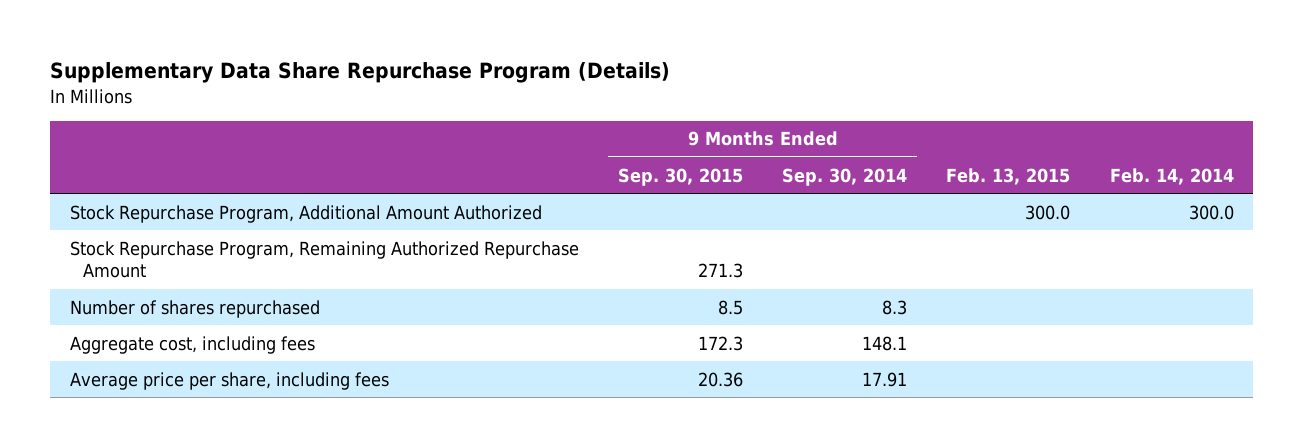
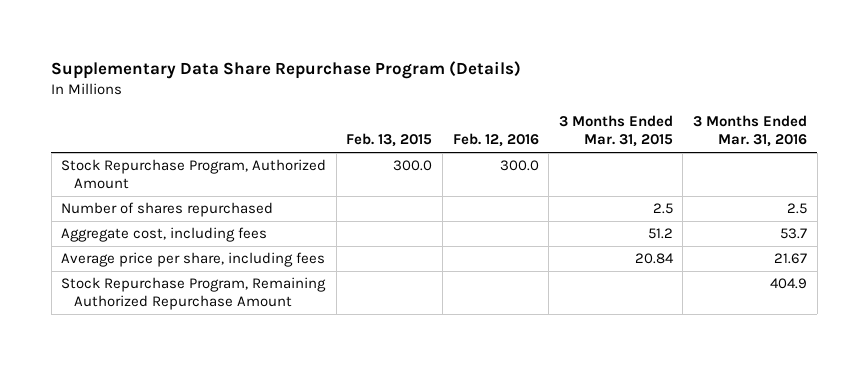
- | 9 Months Ended Sep. 30, 2015 | 9 Months Ended Sep. 30, 2014 | Feb. 13, 2015 | Feb. 14, 2014
+ | Feb. 13, 2015 | Feb. 12, 2016 | 3 Months Ended Mar. 31, 2015 | 3 Months Ended Mar. 31, 2016
- Stock Repurchase Program, Additional Amount Authorized | | | 300.0 | 300.0
+ Stock Repurchase Program, Authorized Amount | 300.0 | 300.0 | |
moved down: Stock Repurchase Program, Remaining Authorized Repurchase Amount | | | | 404.9

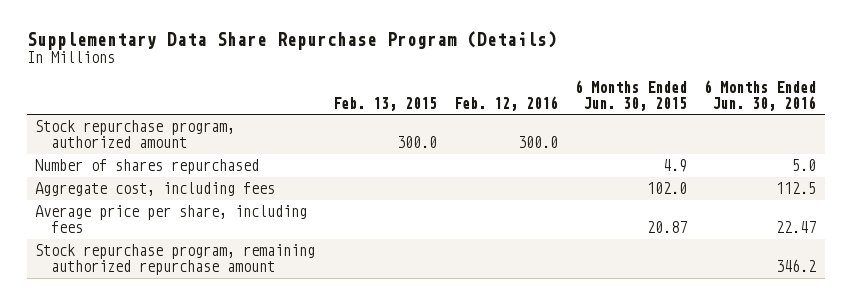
- | Feb. 13, 2015 | Feb. 12, 2016 | 3 Months Ended Mar. 31, 2015 | 3 Months Ended Mar. 31, 2016
+ | Feb. 13, 2015 | Feb. 12, 2016 | 6 Months Ended Jun. 30, 2015 | 6 Months Ended Jun. 30, 2016
- Stock Repurchase Program, Authorized Amount | 300.0 | 300.0 | |
+ Stock repurchase program, authorized amount | 300.0 | 300.0 | |
- Stock Repurchase Program, Remaining Authorized Repurchase Amount | | | | 404.9
+ Stock repurchase program, remaining authorized repurchase amount | | | | 346.2

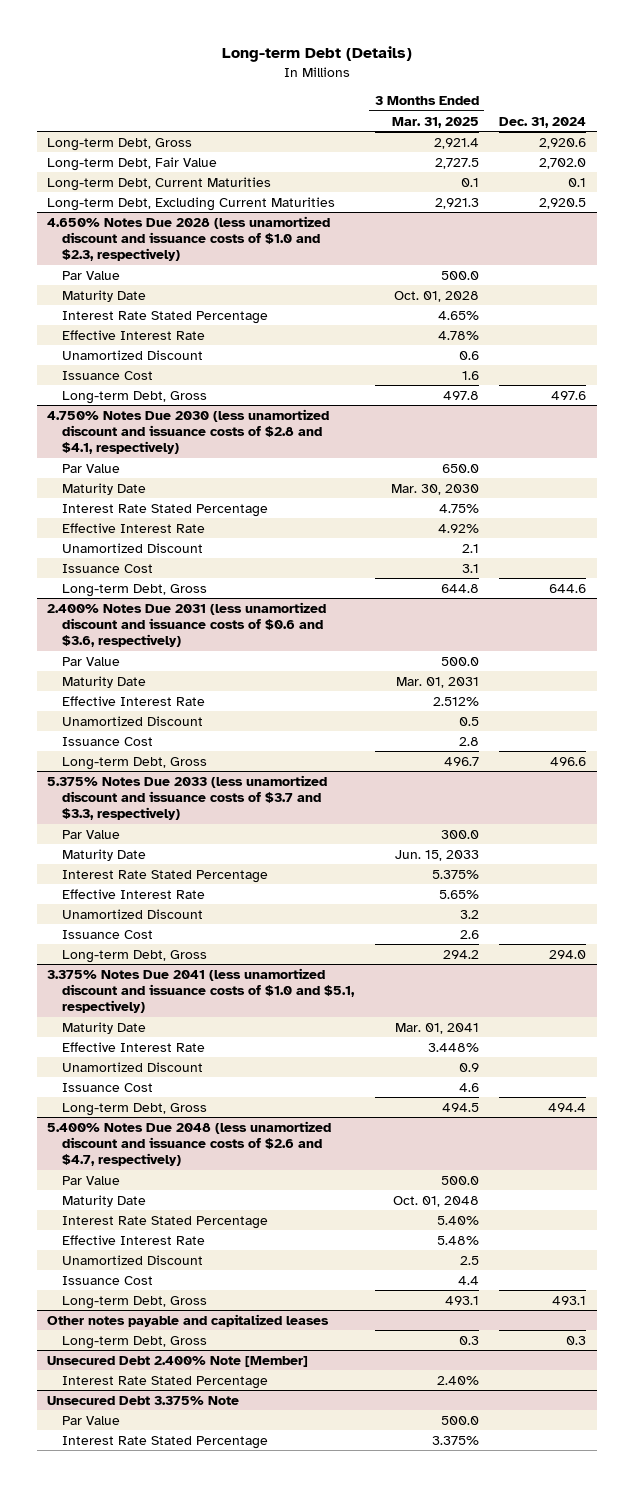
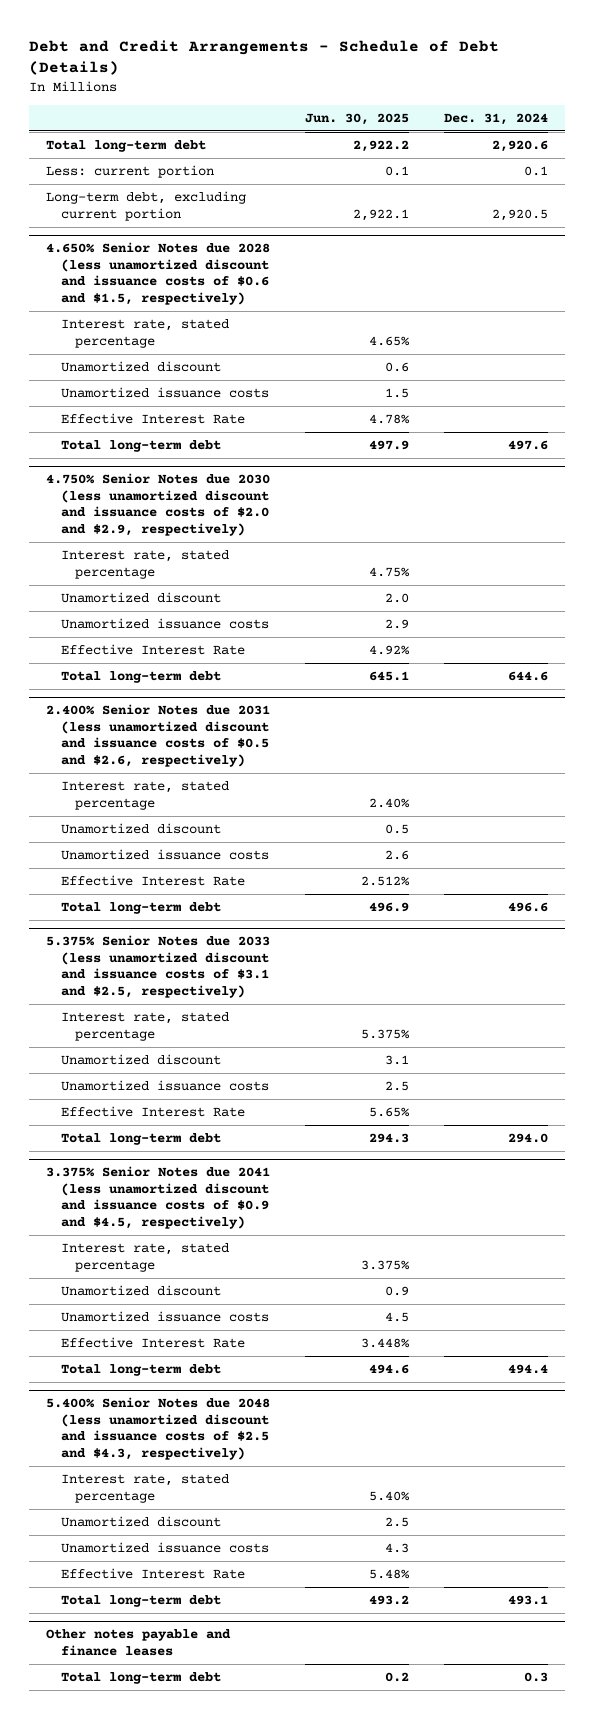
- Long-term Debt (Details)
+ Debt and Credit Arrangements - Schedule of Debt (Details)
- | 3 Months Ended Mar. 31, 2025 | Dec. 31, 2024
+ | Jun. 30, 2025 | Dec. 31, 2024
- Long-term Debt, Gross | 2,921.4 | 2,920.6
- Long-term Debt, Fair Value | 2,727.5 | 2,702.0
- Long-term Debt, Current Maturities | 0.1 | 0.1
- Long-term Debt, Excluding Current Maturities | 2,921.3 | 2,920.5
- 4.650% Notes Due 2028 (less unamortized discount and issuance costs of $1.0 and $2.3, respectively)
- Par Value | 500.0 |
- Maturity Date | Oct. 01, 2028 |
- Interest Rate Stated Percentage | 4.65% |
+ Total long-term debt | 2,922.2 | 2,920.6
+ Less: current portion | 0.1 | 0.1
+ Long-term debt, excluding current portion | 2,922.1 | 2,920.5
+ 4.650% Senior Notes due 2028 (less unamortized discount and issuance costs of $0.6 and $1.5, respectively)
+ Interest rate, stated percentage | 4.65% |
+ Unamortized discount | 0.6 |
+ Unamortized issuance costs | 1.5 |
- Unamortized Discount | 0.6 |
- Issuance Cost | 1.6 |
- Long-term Debt, Gross | 497.8 | 497.6
- 4.750% Notes Due 2030 (less unamortized discount and issuance costs of $2.8 and $4.1, respectively)
- Par Value | 650.0 |
- Maturity Date | Mar. 30, 2030 |
- Interest Rate Stated Percentage | 4.75% |
+ Total long-term debt | 497.9 | 497.6
+ 4.750% Senior Notes due 2030 (less unamortized discount and issuance costs of $2.0 and $2.9, respectively)
+ Interest rate, stated percentage | 4.75% |
+ Unamortized discount | 2.0 |
+ Unamortized issuance costs | 2.9 |
- Unamortized Discount | 2.1 |
- Issuance Cost | 3.1 |
- Long-term Debt, Gross | 644.8 | 644.6
- 2.400% Notes Due 2031 (less unamortized discount and issuance costs of $0.6 and $3.6, respectively)
- Par Value | 500.0 |
- Maturity Date | Mar. 01, 2031 |
+ Total long-term debt | 645.1 | 644.6
+ 2.400% Senior Notes due 2031 (less unamortized discount and issuance costs of $0.5 and $2.6, respectively)
+ Interest rate, stated percentage | 2.40% |
+ Unamortized discount | 0.5 |
+ Unamortized issuance costs | 2.6 |
- Unamortized Discount | 0.5 |
- Issuance Cost | 2.8 |
- Long-term Debt, Gross | 496.7 | 496.6
- 5.375% Notes Due 2033 (less unamortized discount and issuance costs of $3.7 and $3.3, respectively)
- Par Value | 300.0 |
- Maturity Date | Jun. 15, 2033 |
- Interest Rate Stated Percentage | 5.375% |
+ Total long-term debt | 496.9 | 496.6
+ 5.375% Senior Notes due 2033 (less unamortized discount and issuance costs of $3.1 and $2.5, respectively)
+ Interest rate, stated percentage | 5.375% |
+ Unamortized discount | 3.1 |
+ Unamortized issuance costs | 2.5 |
- Unamortized Discount | 3.2 |
- Issuance Cost | 2.6 |
- Long-term Debt, Gross | 294.2 | 294.0
- 3.375% Notes Due 2041 (less unamortized discount and issuance costs of $1.0 and $5.1, respectively)
- Maturity Date | Mar. 01, 2041 |
+ Total long-term debt | 294.3 | 294.0
+ 3.375% Senior Notes due 2041 (less unamortized discount and issuance costs of $0.9 and $4.5, respectively)
+ Interest rate, stated percentage | 3.375% |
+ Unamortized discount | 0.9 |
+ Unamortized issuance costs | 4.5 |
- Unamortized Discount | 0.9 |
- Issuance Cost | 4.6 |
- Long-term Debt, Gross | 494.5 | 494.4
- 5.400% Notes Due 2048 (less unamortized discount and issuance costs of $2.6 and $4.7, respectively)
- Par Value | 500.0 |
- Maturity Date | Oct. 01, 2048 |
- Interest Rate Stated Percentage | 5.40% |
+ Total long-term debt | 494.6 | 494.4
+ 5.400% Senior Notes due 2048 (less unamortized discount and issuance costs of $2.5 and $4.3, respectively)
+ Interest rate, stated percentage | 5.40% |
+ Unamortized discount | 2.5 |
+ Unamortized issuance costs | 4.3 |
- Unamortized Discount | 2.5 |
- Issuance Cost | 4.4 |
- Long-term Debt, Gross | 493.1 | 493.1
- Other notes payable and capitalized leases
- Long-term Debt, Gross | 0.3 | 0.3
- Unsecured Debt 2.400% Note [Member]
- Interest Rate Stated Percentage | 2.40% |
- Unsecured Debt 3.375% Note
- Par Value | 500.0 |
- Interest Rate Stated Percentage | 3.375% |
+ Total long-term debt | 493.2 | 493.1
+ Other notes payable and finance leases
+ Total long-term debt | 0.2 | 0.3

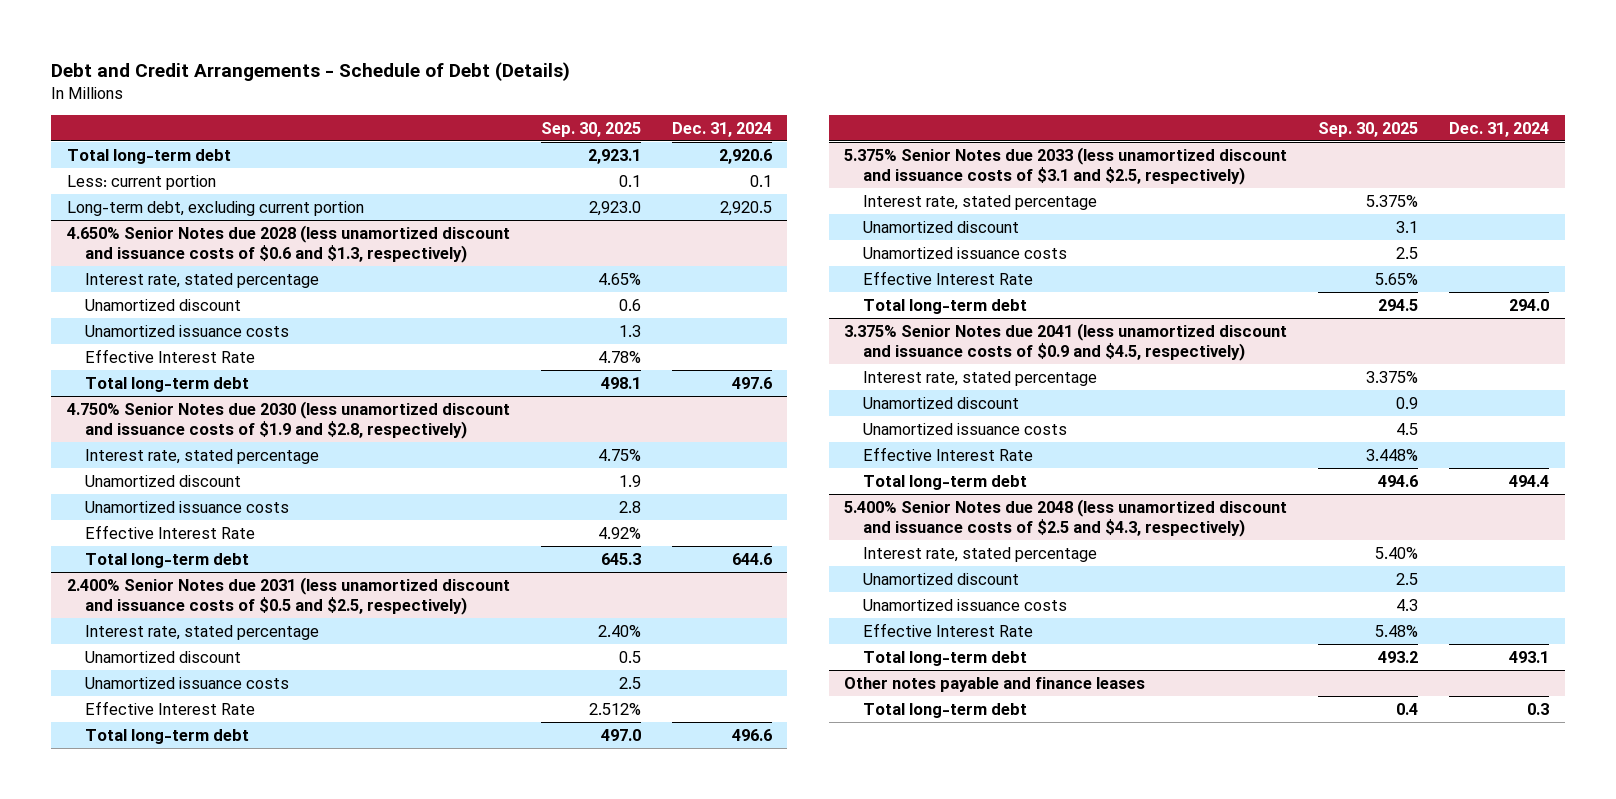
- | Jun. 30, 2025 | Dec. 31, 2024
+ | Sep. 30, 2025 | Dec. 31, 2024
- 4.650% Senior Notes due 2028 (less unamortized discount and issuance costs of $0.6 and $1.5, respectively)
+ 4.650% Senior Notes due 2028 (less unamortized discount and issuance costs of $0.6 and $1.3, respectively)
- 4.750% Senior Notes due 2030 (less unamortized discount and issuance costs of $2.0 and $2.9, respectively)
+ 4.750% Senior Notes due 2030 (less unamortized discount and issuance costs of $1.9 and $2.8, respectively)
- 2.400% Senior Notes due 2031 (less unamortized discount and issuance costs of $0.5 and $2.6, respectively)
+ 2.400% Senior Notes due 2031 (less unamortized discount and issuance costs of $0.5 and $2.5, respectively)

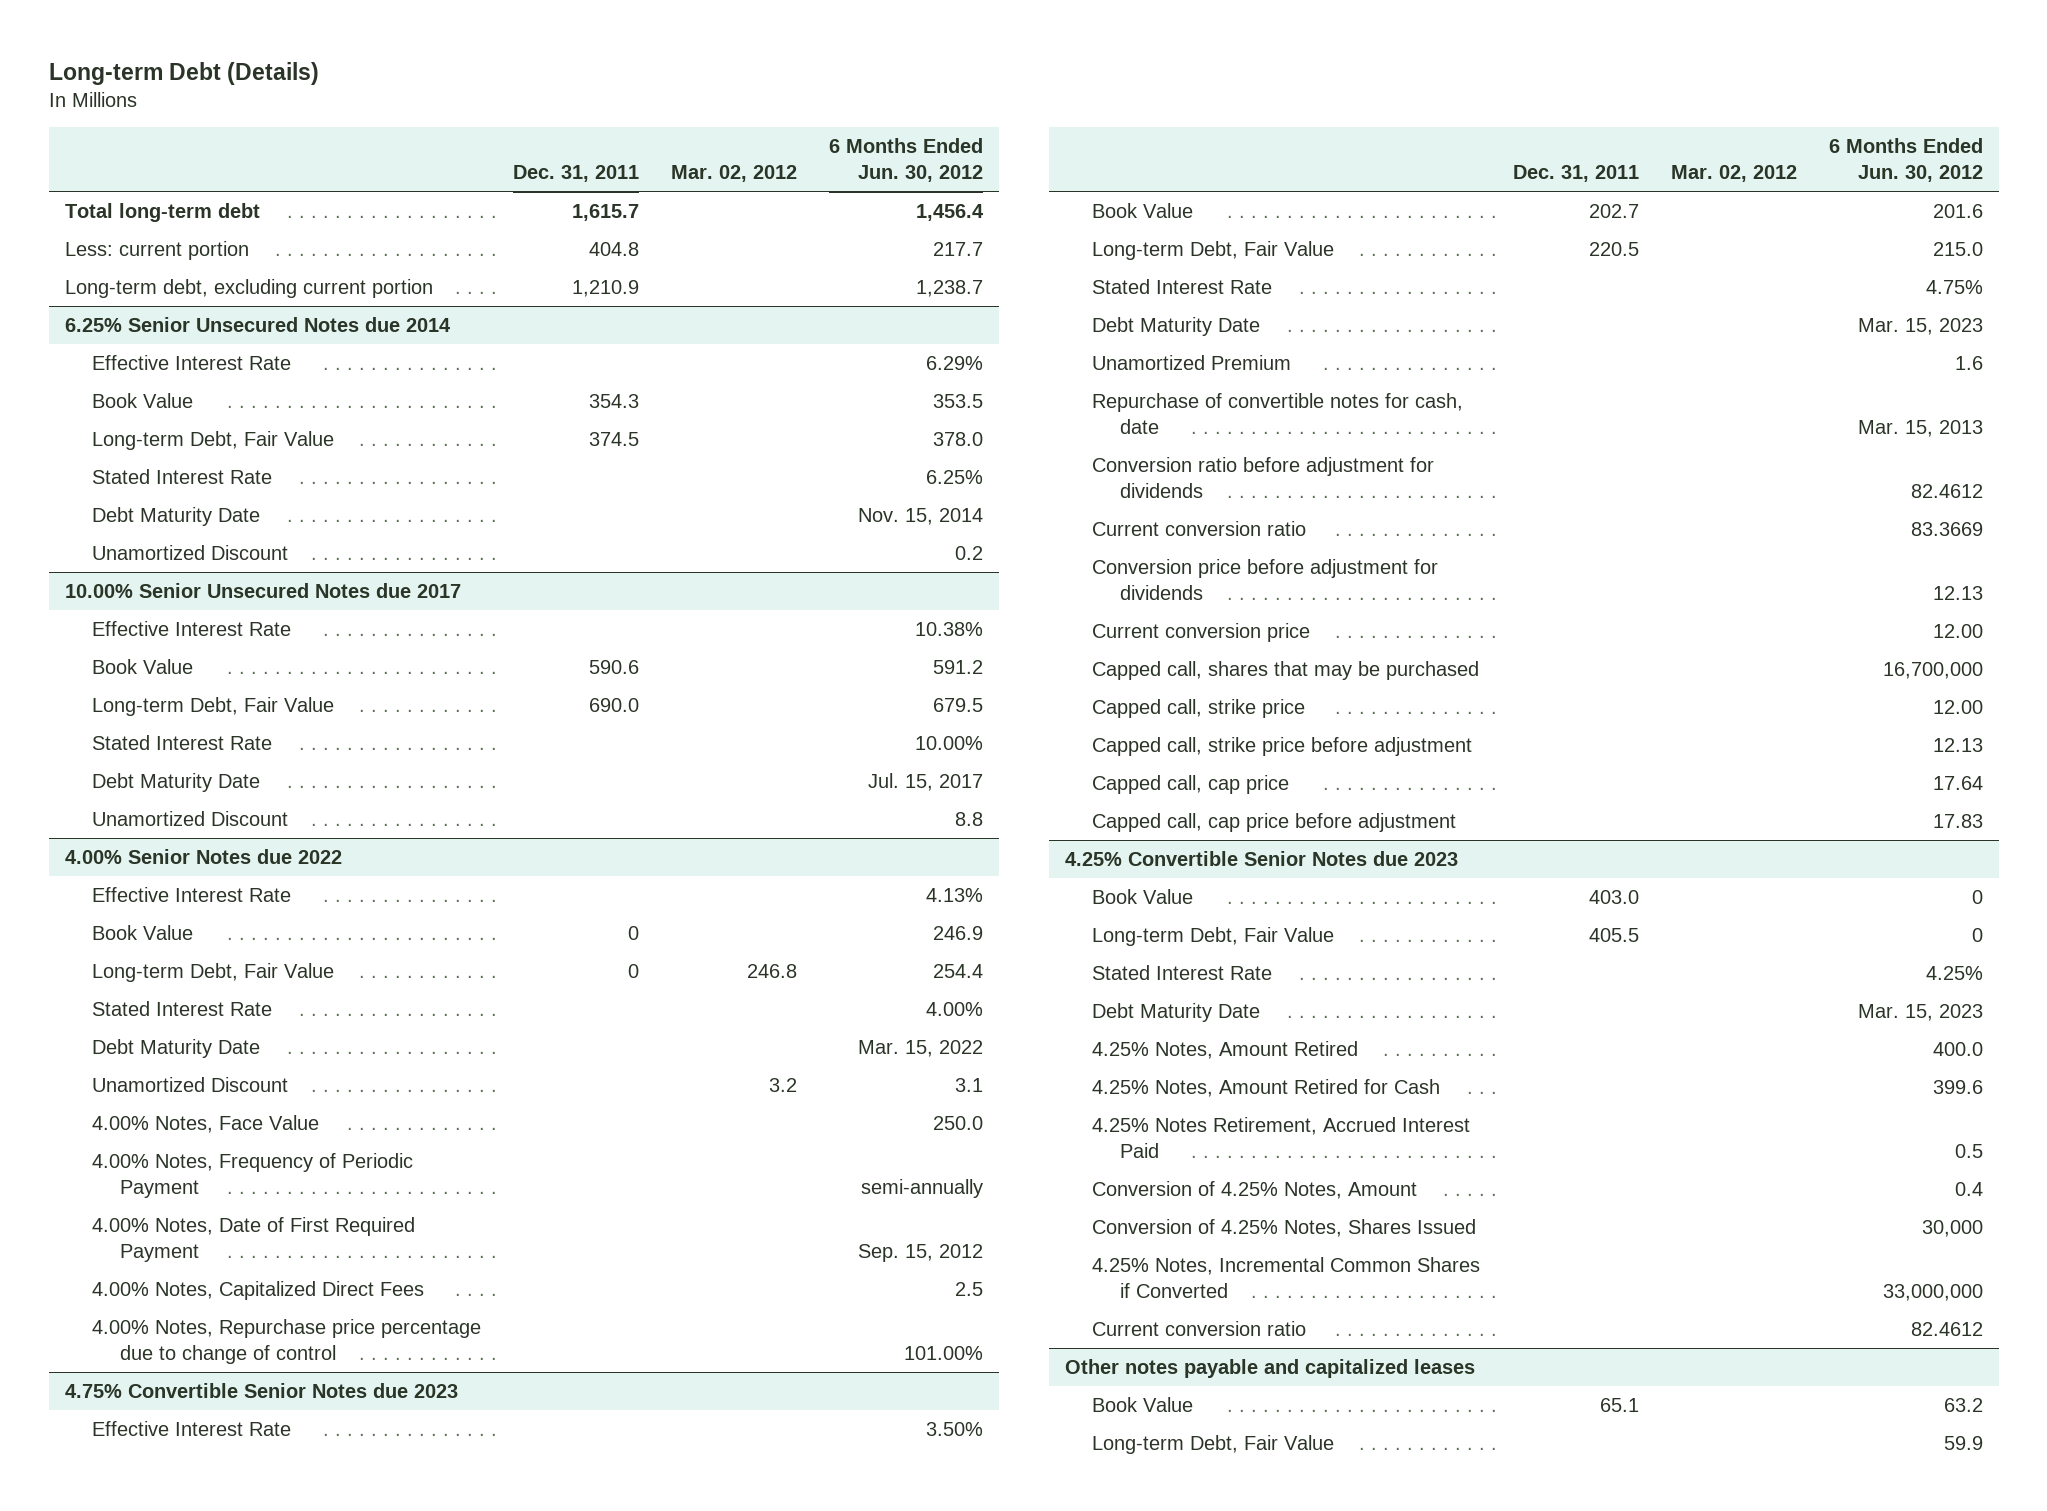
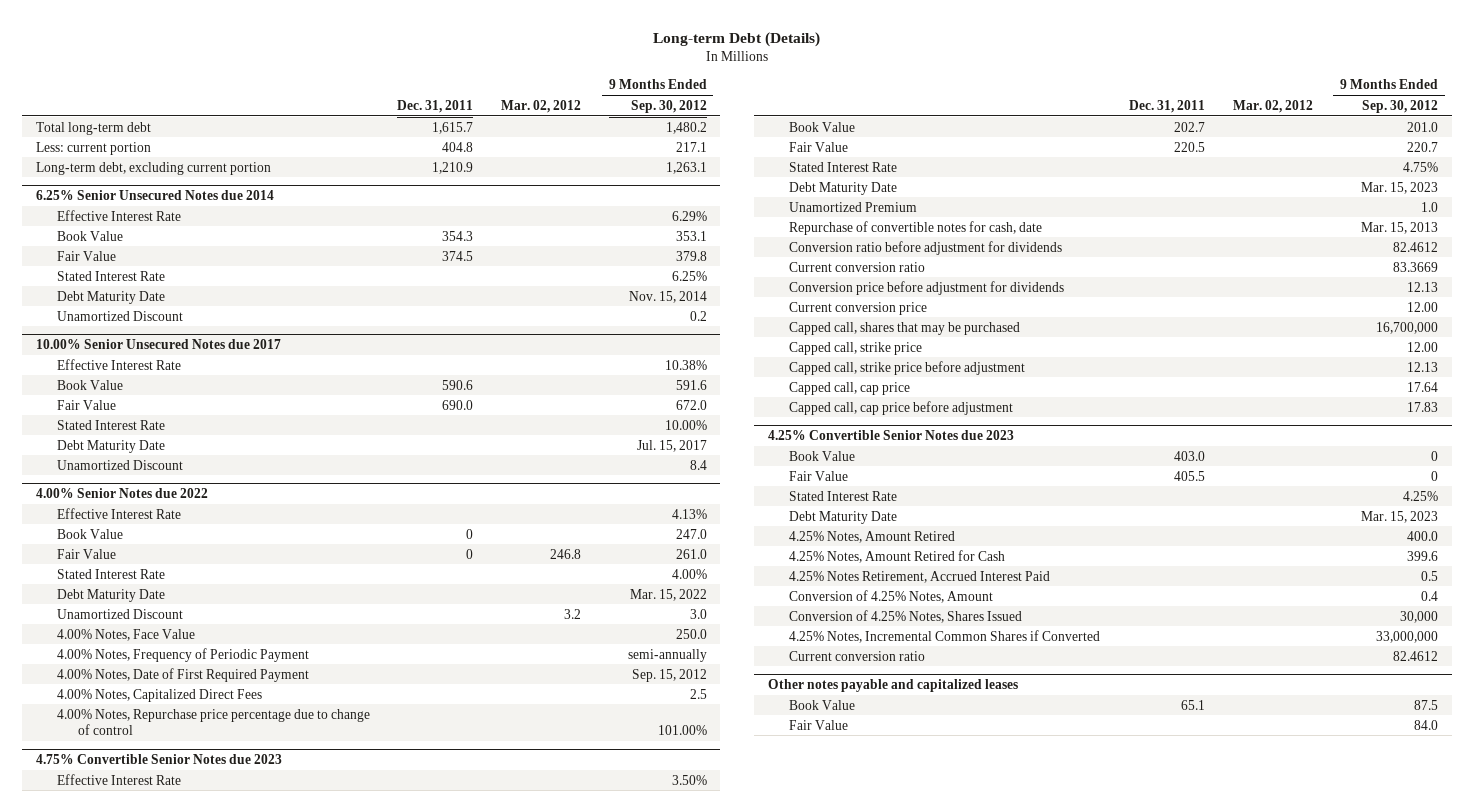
- | Dec. 31, 2011 | Mar. 02, 2012 | 6 Months Ended Jun. 30, 2012
+ | Dec. 31, 2011 | Mar. 02, 2012 | 9 Months Ended Sep. 30, 2012
@ 6.25% Senior Unsecured Notes due 2014
- Long-term Debt, Fair Value | 374.5 | | 378.0
+ Fair Value | 374.5 | | 379.8
@ 10.00% Senior Unsecured Notes due 2017
- Long-term Debt, Fair Value | 690.0 | | 679.5
+ Fair Value | 690.0 | | 672.0
@ 4.00% Senior Notes due 2022
- Long-term Debt, Fair Value | 0 | 246.8 | 254.4
+ Fair Value | 0 | 246.8 | 261.0
@ 4.75% Convertible Senior Notes due 2023
- Long-term Debt, Fair Value | 220.5 | | 215.0
+ Fair Value | 220.5 | | 220.7
@ 4.25% Convertible Senior Notes due 2023
- Long-term Debt, Fair Value | 405.5 | | 0
+ Fair Value | 405.5 | | 0
@ Other notes payable and capitalized leases
- Long-term Debt, Fair Value | | | 59.9
+ Fair Value | | | 84.0

